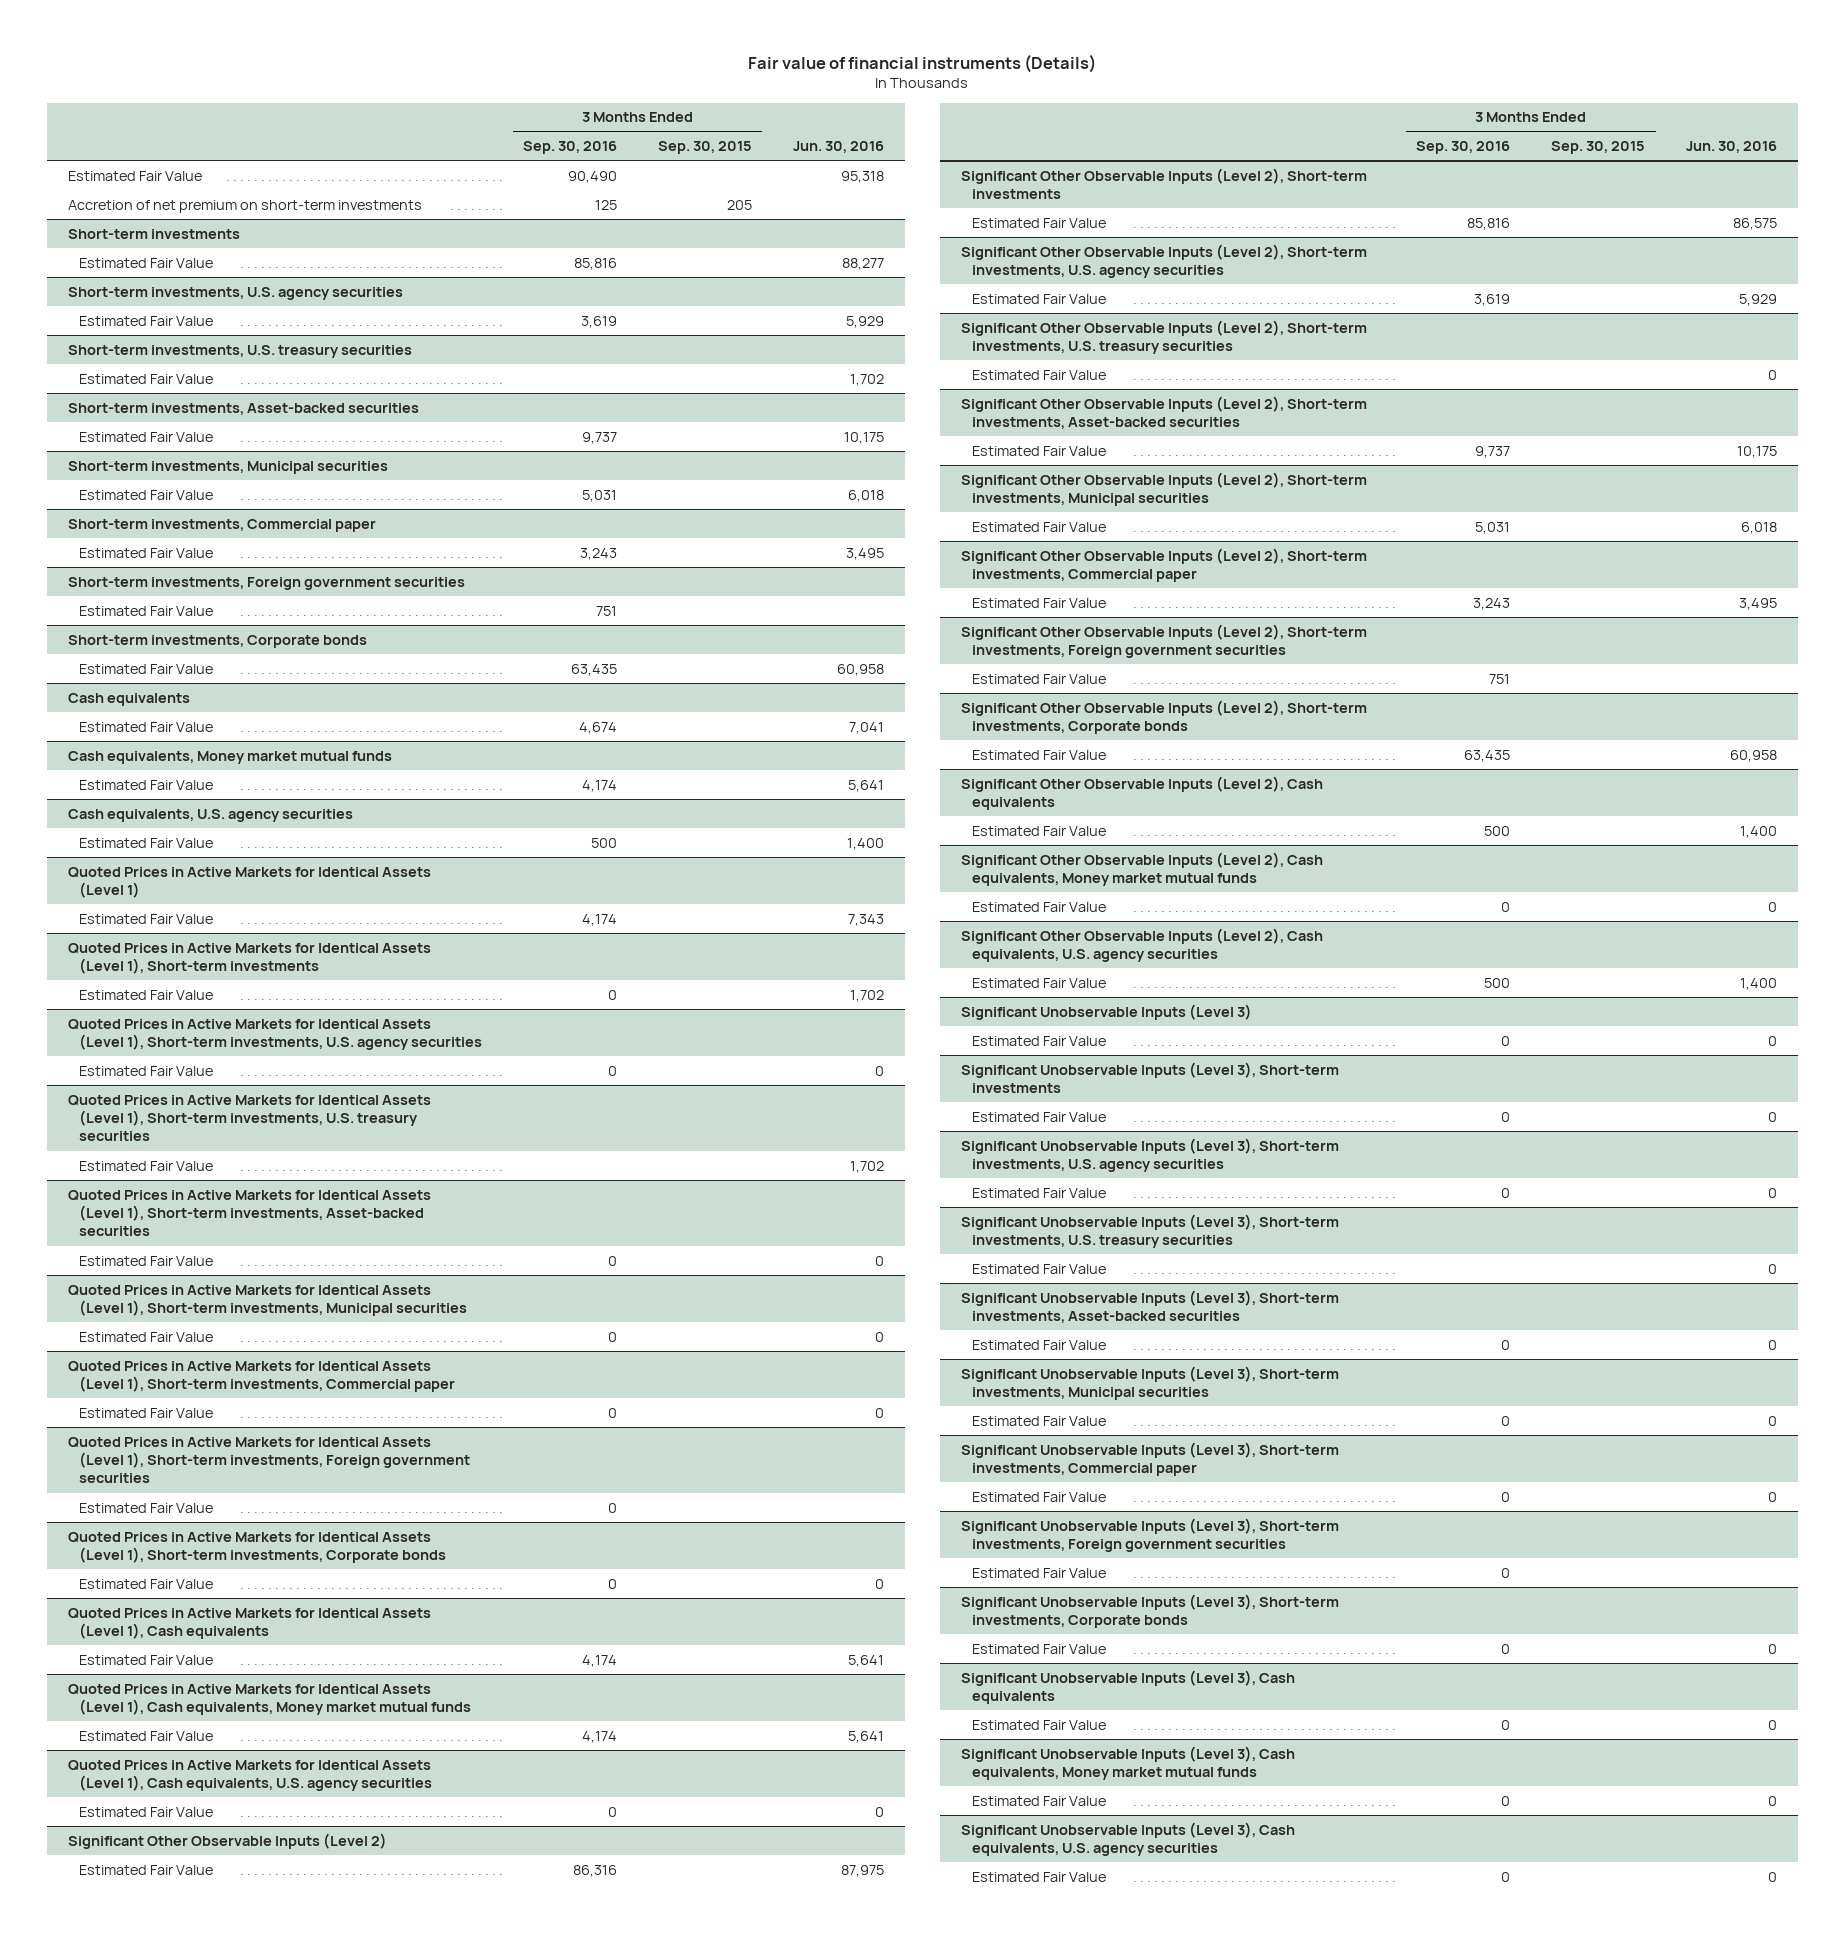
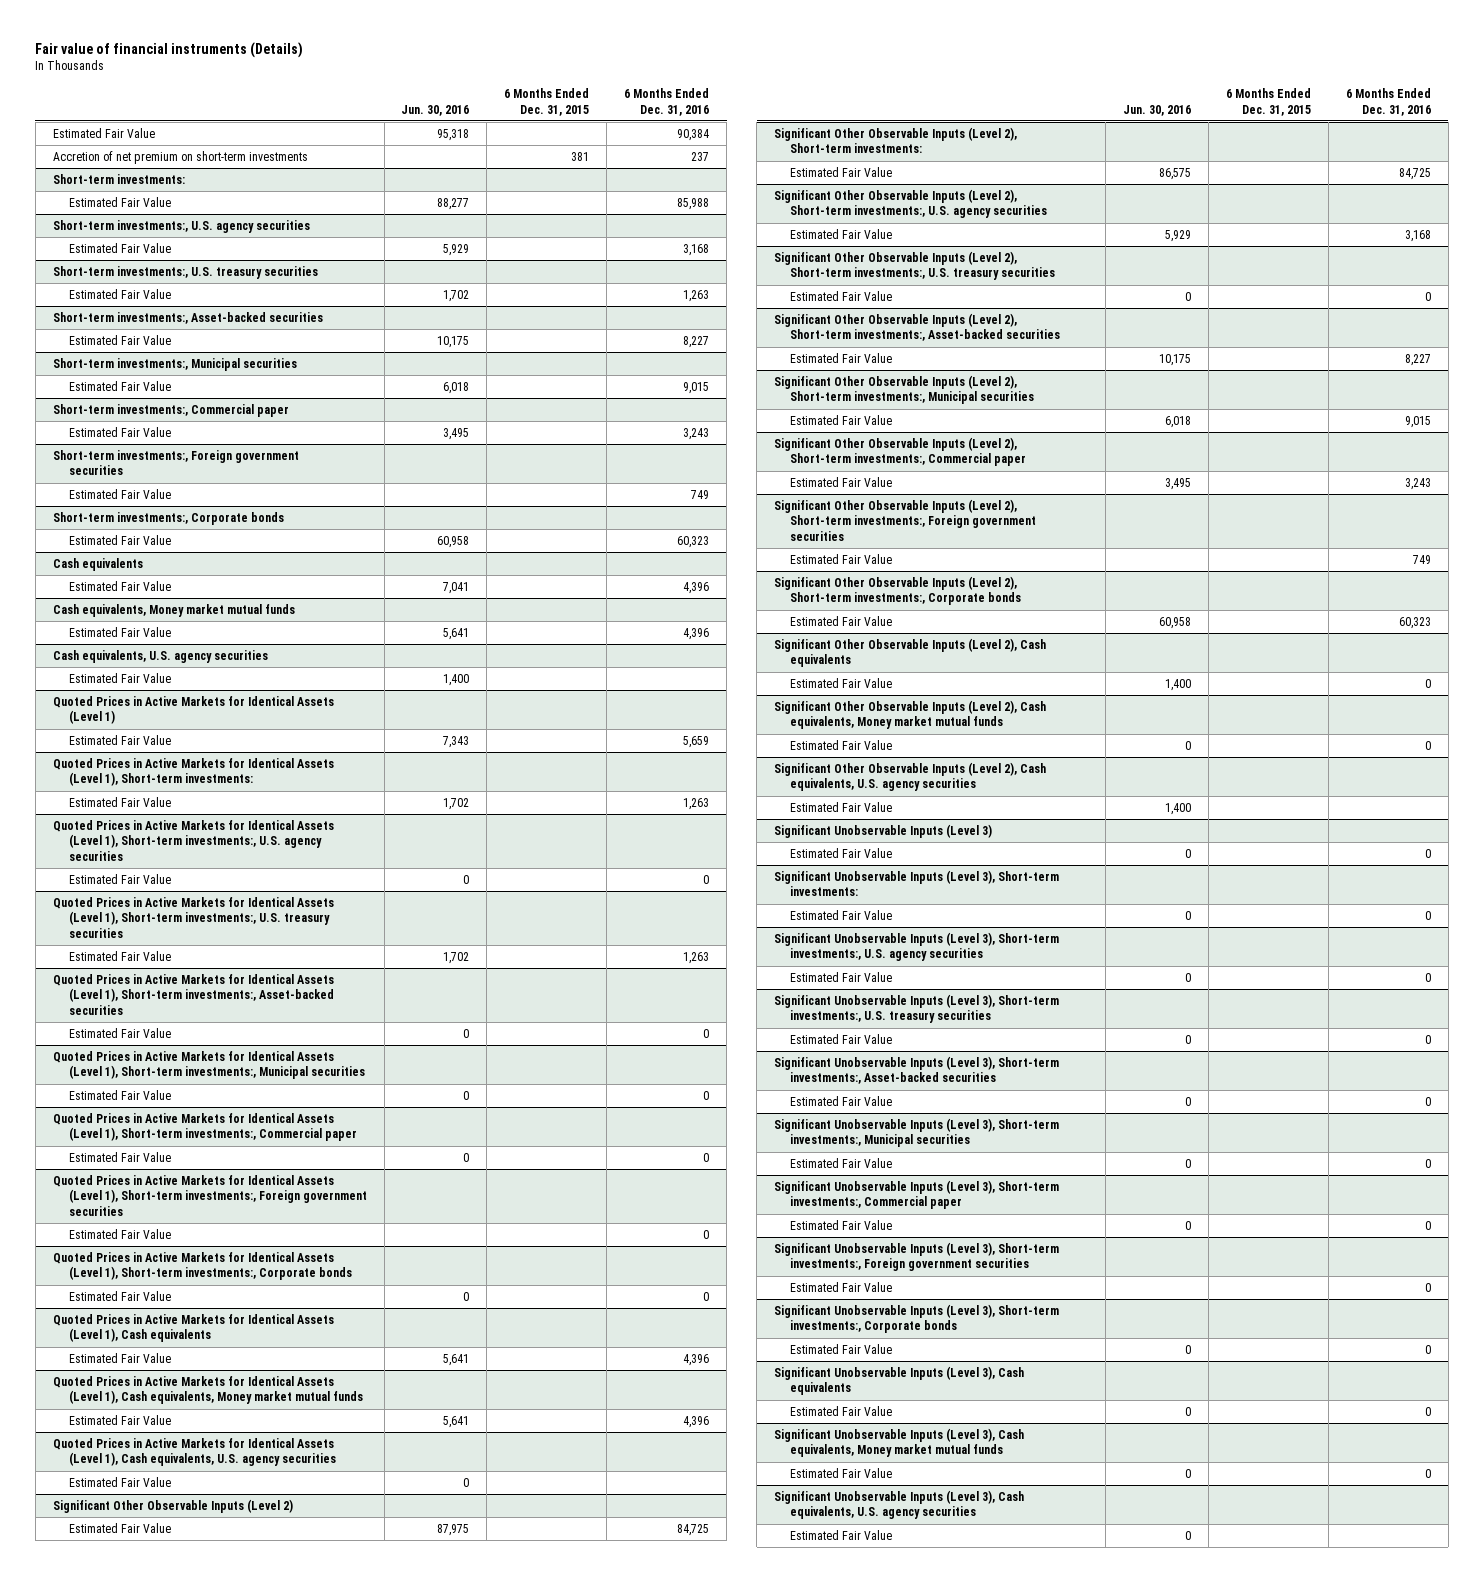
- | 3 Months Ended Sep. 30, 2016 | 3 Months Ended Sep. 30, 2015 | Jun. 30, 2016
+ | Jun. 30, 2016 | 6 Months Ended Dec. 31, 2015 | 6 Months Ended Dec. 31, 2016
- Short-term investments
+ Short-term investments:
- Short-term investments, U.S. agency securities
+ Short-term investments:, U.S. agency securities
- Short-term investments, U.S. treasury securities
+ Short-term investments:, U.S. treasury securities
- Short-term investments, Asset-backed securities
+ Short-term investments:, Asset-backed securities
- Short-term investments, Municipal securities
+ Short-term investments:, Municipal securities
- Short-term investments, Commercial paper
+ Short-term investments:, Commercial paper
- Short-term investments, Foreign government securities
+ Short-term investments:, Foreign government securities
- Short-term investments, Corporate bonds
+ Short-term investments:, Corporate bonds
- Quoted Prices in Active Markets for Identical Assets (Level 1), Short-term investments
+ Quoted Prices in Active Markets for Identical Assets (Level 1), Short-term investments:
- Quoted Prices in Active Markets for Identical Assets (Level 1), Short-term investments, U.S. agency securities
+ Quoted Prices in Active Markets for Identical Assets (Level 1), Short-term investments:, U.S. agency securities
- Quoted Prices in Active Markets for Identical Assets (Level 1), Short-term investments, U.S. treasury securities
+ Quoted Prices in Active Markets for Identical Assets (Level 1), Short-term investments:, U.S. treasury securities
- Quoted Prices in Active Markets for Identical Assets (Level 1), Short-term investments, Asset-backed securities
+ Quoted Prices in Active Markets for Identical Assets (Level 1), Short-term investments:, Asset-backed securities
- Quoted Prices in Active Markets for Identical Assets (Level 1), Short-term investments, Municipal securities
+ Quoted Prices in Active Markets for Identical Assets (Level 1), Short-term investments:, Municipal securities
- Quoted Prices in Active Markets for Identical Assets (Level 1), Short-term investments, Commercial paper
+ Quoted Prices in Active Markets for Identical Assets (Level 1), Short-term investments:, Commercial paper
- Quoted Prices in Active Markets for Identical Assets (Level 1), Short-term investments, Foreign government securities
+ Quoted Prices in Active Markets for Identical Assets (Level 1), Short-term investments:, Foreign government securities
- Quoted Prices in Active Markets for Identical Assets (Level 1), Short-term investments, Corporate bonds
+ Quoted Prices in Active Markets for Identical Assets (Level 1), Short-term investments:, Corporate bonds
- Significant Other Observable Inputs (Level 2), Short-term investments
+ Significant Other Observable Inputs (Level 2), Short-term investments:
- Significant Other Observable Inputs (Level 2), Short-term investments, U.S. agency securities
+ Significant Other Observable Inputs (Level 2), Short-term investments:, U.S. agency securities
- Significant Other Observable Inputs (Level 2), Short-term investments, U.S. treasury securities
+ Significant Other Observable Inputs (Level 2), Short-term investments:, U.S. treasury securities
- Significant Other Observable Inputs (Level 2), Short-term investments, Asset-backed securities
+ Significant Other Observable Inputs (Level 2), Short-term investments:, Asset-backed securities
- Significant Other Observable Inputs (Level 2), Short-term investments, Municipal securities
+ Significant Other Observable Inputs (Level 2), Short-term investments:, Municipal securities
- Significant Other Observable Inputs (Level 2), Short-term investments, Commercial paper
+ Significant Other Observable Inputs (Level 2), Short-term investments:, Commercial paper
- Significant Other Observable Inputs (Level 2), Short-term investments, Foreign government securities
+ Significant Other Observable Inputs (Level 2), Short-term investments:, Foreign government securities
- Significant Other Observable Inputs (Level 2), Short-term investments, Corporate bonds
+ Significant Other Observable Inputs (Level 2), Short-term investments:, Corporate bonds
- Significant Unobservable Inputs (Level 3), Short-term investments
+ Significant Unobservable Inputs (Level 3), Short-term investments:
- Significant Unobservable Inputs (Level 3), Short-term investments, U.S. agency securities
+ Significant Unobservable Inputs (Level 3), Short-term investments:, U.S. agency securities
- Significant Unobservable Inputs (Level 3), Short-term investments, U.S. treasury securities
+ Significant Unobservable Inputs (Level 3), Short-term investments:, U.S. treasury securities
- Significant Unobservable Inputs (Level 3), Short-term investments, Asset-backed securities
+ Significant Unobservable Inputs (Level 3), Short-term investments:, Asset-backed securities
- Significant Unobservable Inputs (Level 3), Short-term investments, Municipal securities
+ Significant Unobservable Inputs (Level 3), Short-term investments:, Municipal securities
- Significant Unobservable Inputs (Level 3), Short-term investments, Commercial paper
+ Significant Unobservable Inputs (Level 3), Short-term investments:, Commercial paper
- Significant Unobservable Inputs (Level 3), Short-term investments, Foreign government securities
+ Significant Unobservable Inputs (Level 3), Short-term investments:, Foreign government securities
- Significant Unobservable Inputs (Level 3), Short-term investments, Corporate bonds
+ Significant Unobservable Inputs (Level 3), Short-term investments:, Corporate bonds

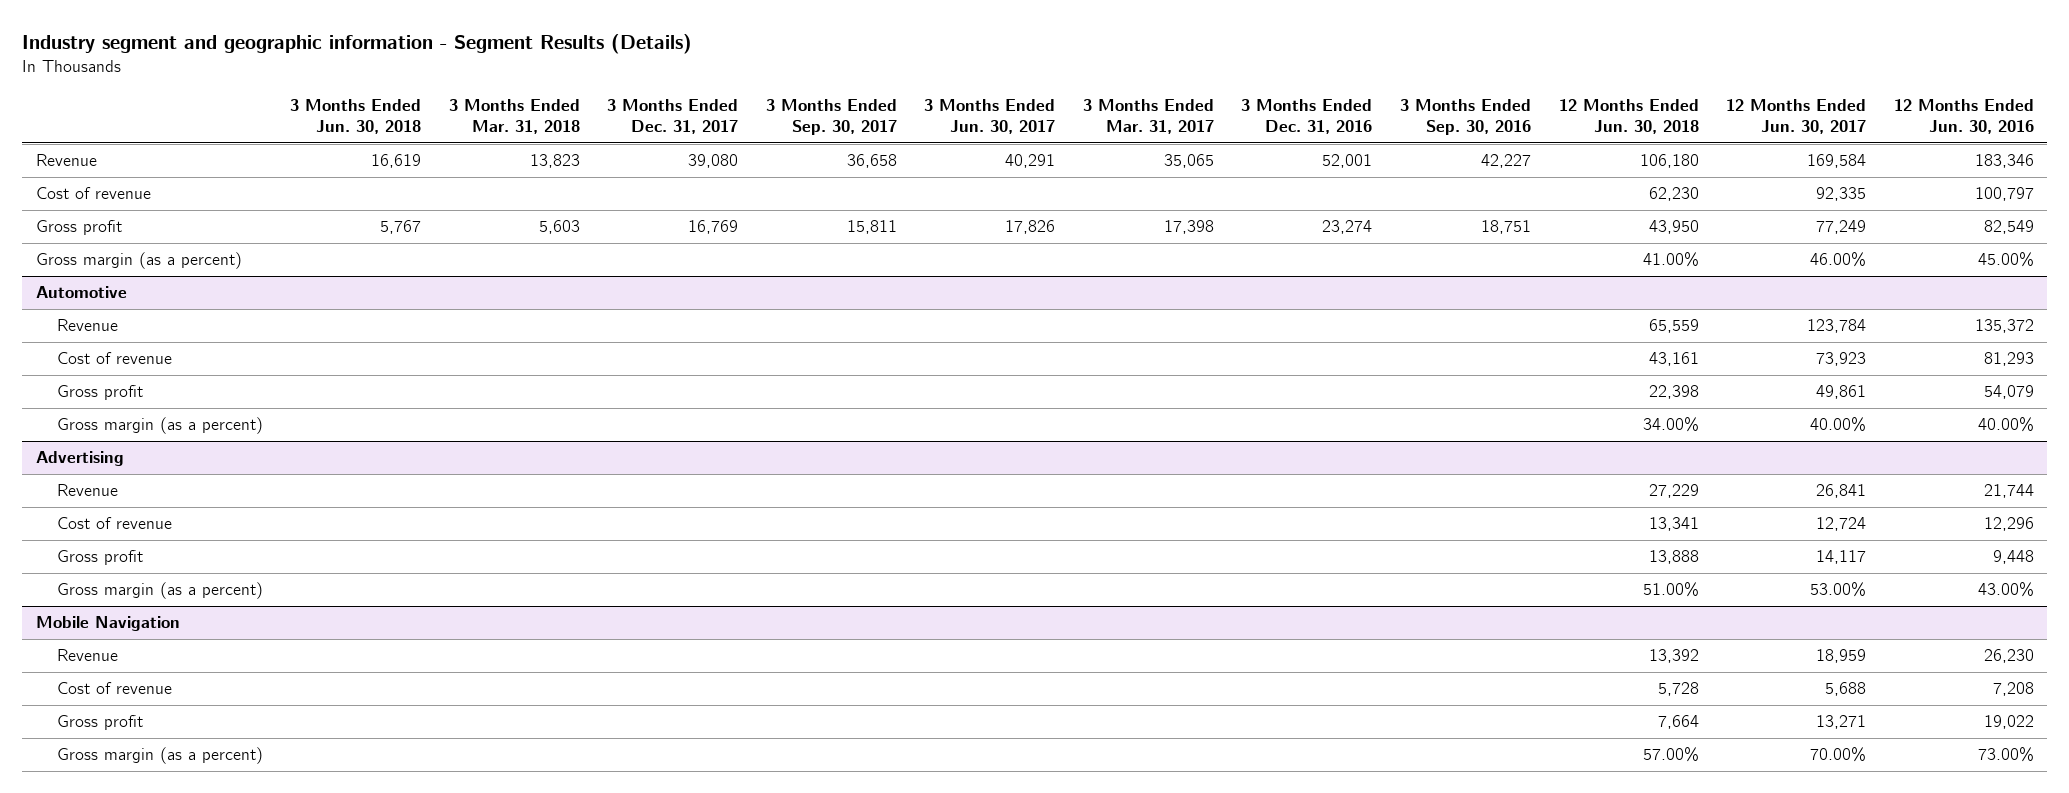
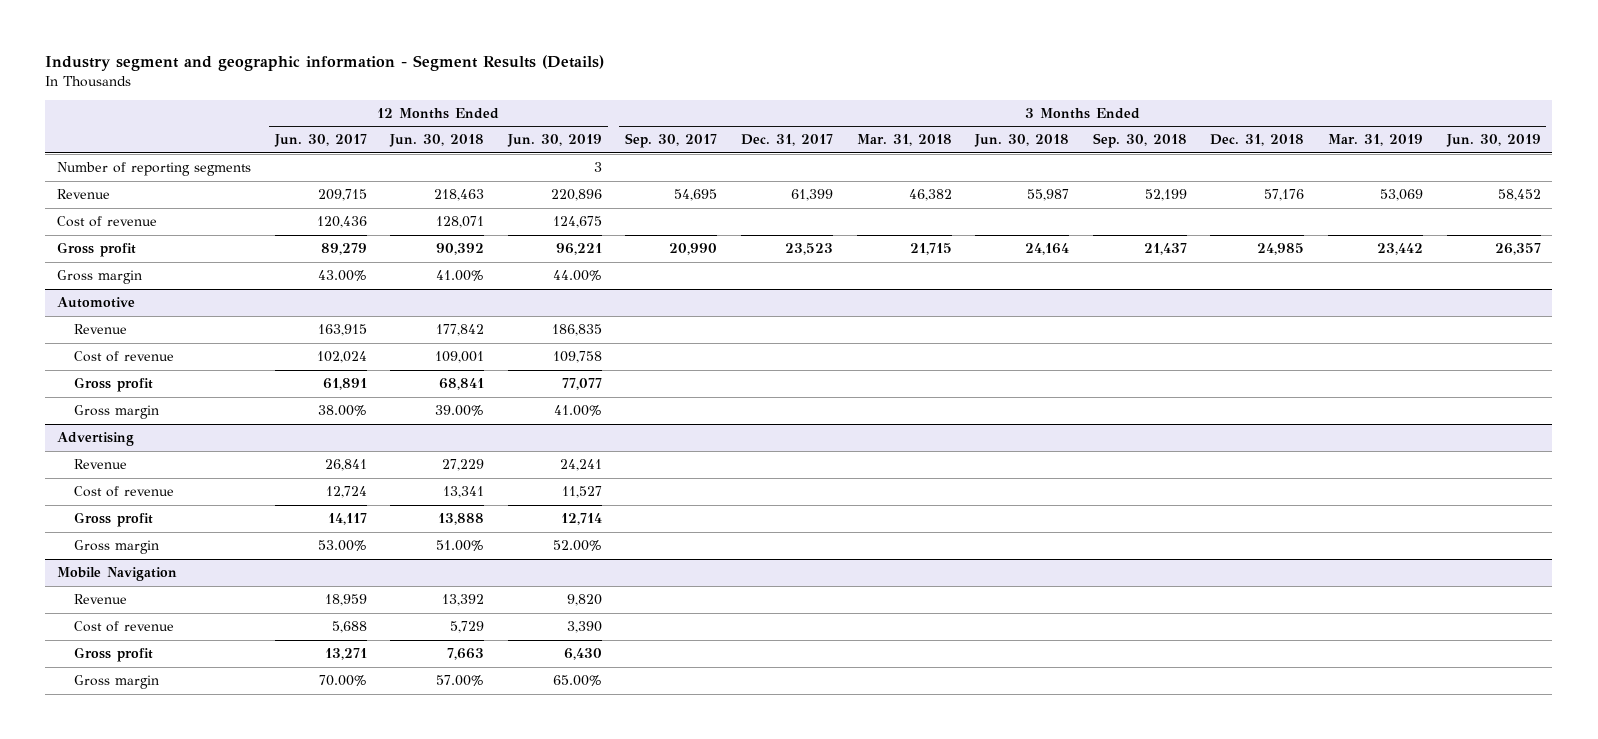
- | 3 Months Ended Jun. 30, 2018 | 3 Months Ended Mar. 31, 2018 | 3 Months Ended Dec. 31, 2017 | 3 Months Ended Sep. 30, 2017 | 3 Months Ended Jun. 30, 2017 | 3 Months Ended Mar. 31, 2017 | 3 Months Ended Dec. 31, 2016 | 3 Months Ended Sep. 30, 2016 | 12 Months Ended Jun. 30, 2018 | 12 Months Ended Jun. 30, 2017 | 12 Months Ended Jun. 30, 2016
+ | 12 Months Ended Jun. 30, 2017 | 12 Months Ended Jun. 30, 2018 | 12 Months Ended Jun. 30, 2019 | 3 Months Ended Sep. 30, 2017 | 3 Months Ended Dec. 31, 2017 | 3 Months Ended Mar. 31, 2018 | 3 Months Ended Jun. 30, 2018 | 3 Months Ended Sep. 30, 2018 | 3 Months Ended Dec. 31, 2018 | 3 Months Ended Mar. 31, 2019 | 3 Months Ended Jun. 30, 2019
- Revenue | 16,619 | 13,823 | 39,080 | 36,658 | 40,291 | 35,065 | 52,001 | 42,227 | 106,180 | 169,584 | 183,346
- Cost of revenue | | | | | | | | | 62,230 | 92,335 | 100,797
- Gross profit | 5,767 | 5,603 | 16,769 | 15,811 | 17,826 | 17,398 | 23,274 | 18,751 | 43,950 | 77,249 | 82,549
- Gross margin (as a percent) | | | | | | | | | 41.00% | 46.00% | 45.00%
+ Number of reporting segments | | | 3 | | | | | | | |
+ Revenue | 209,715 | 218,463 | 220,896 | 54,695 | 61,399 | 46,382 | 55,987 | 52,199 | 57,176 | 53,069 | 58,452
+ Cost of revenue | 120,436 | 128,071 | 124,675 | | | | | | | |
+ Gross profit | 89,279 | 90,392 | 96,221 | 20,990 | 23,523 | 21,715 | 24,164 | 21,437 | 24,985 | 23,442 | 26,357
+ Gross margin | 43.00% | 41.00% | 44.00% | | | | | | | |
@ Automotive
- Revenue | | | | | | | | | 65,559 | 123,784 | 135,372
- Cost of revenue | | | | | | | | | 43,161 | 73,923 | 81,293
- Gross profit | | | | | | | | | 22,398 | 49,861 | 54,079
- Gross margin (as a percent) | | | | | | | | | 34.00% | 40.00% | 40.00%
+ Revenue | 163,915 | 177,842 | 186,835 | | | | | | | |
+ Cost of revenue | 102,024 | 109,001 | 109,758 | | | | | | | |
+ Gross profit | 61,891 | 68,841 | 77,077 | | | | | | | |
+ Gross margin | 38.00% | 39.00% | 41.00% | | | | | | | |
@ Advertising
- Gross margin (as a percent) | | | | | | | | | 51.00% | 53.00% | 43.00%
+ Gross margin | 53.00% | 51.00% | 52.00% | | | | | | | |
@ Mobile Navigation
- Cost of revenue | | | | | | | | | 5,728 | 5,688 | 7,208
- Gross profit | | | | | | | | | 7,664 | 13,271 | 19,022
- Gross margin (as a percent) | | | | | | | | | 57.00% | 70.00% | 73.00%
+ Cost of revenue | 5,688 | 5,729 | 3,390 | | | | | | | |
+ Gross profit | 13,271 | 7,663 | 6,430 | | | | | | | |
+ Gross margin | 70.00% | 57.00% | 65.00% | | | | | | | |

